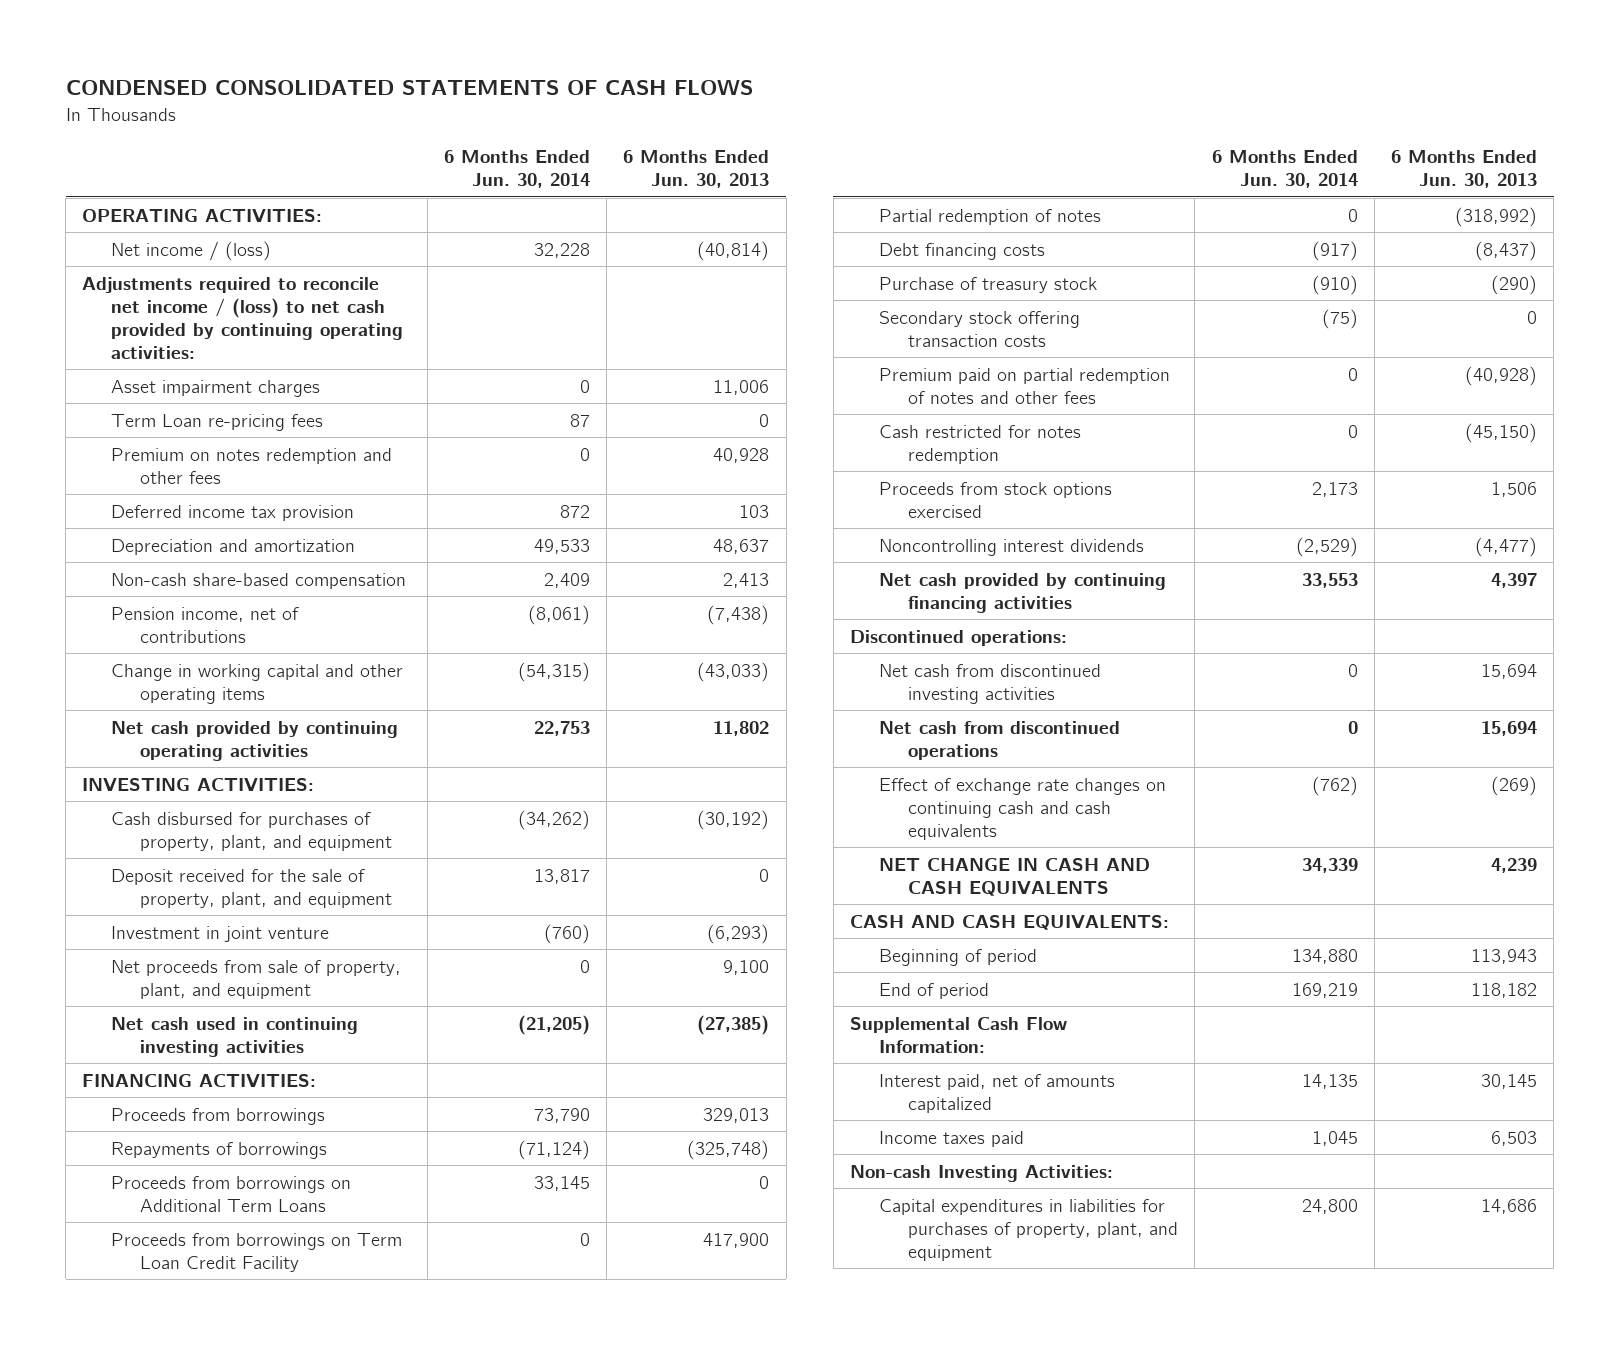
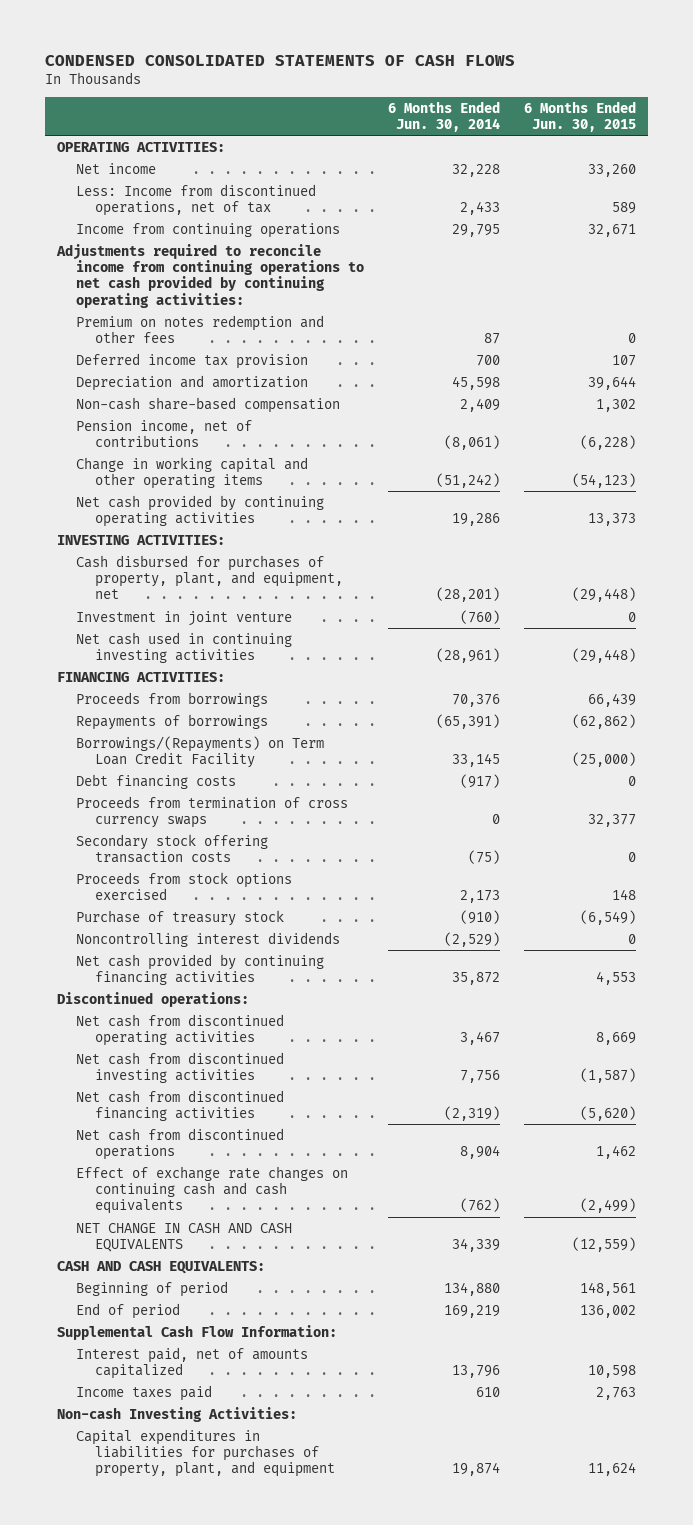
- | 6 Months Ended Jun. 30, 2014 | 6 Months Ended Jun. 30, 2013
+ | 6 Months Ended Jun. 30, 2014 | 6 Months Ended Jun. 30, 2015
- Net income / (loss) | 32,228 | (40,814)
- Adjustments required to reconcile net income / (loss) to net cash provided by continuing operating activities:
- Asset impairment charges | 0 | 11,006
- Term Loan re-pricing fees | 87 | 0
- Premium on notes redemption and other fees | 0 | 40,928
- Deferred income tax provision | 872 | 103
- Depreciation and amortization | 49,533 | 48,637
+ Net income | 32,228 | 33,260
+ Less: Income from discontinued operations, net of tax | 2,433 | 589
+ Income from continuing operations | 29,795 | 32,671
+ Adjustments required to reconcile income from continuing operations to net cash provided by continuing operating activities:
+ Premium on notes redemption and other fees | 87 | 0
+ Deferred income tax provision | 700 | 107
+ Depreciation and amortization | 45,598 | 39,644
- Change in working capital and other operating items | (54,315) | (43,033)
- Net cash provided by continuing operating activities | 22,753 | 11,802
+ Change in working capital and other operating items | (51,242) | (54,123)
+ Net cash provided by continuing operating activities | 19,286 | 13,373
- Cash disbursed for purchases of property, plant, and equipment | (34,262) | (30,192)
- Deposit received for the sale of property, plant, and equipment | 13,817 | 0
+ Cash disbursed for purchases of property, plant, and equipment, net | (28,201) | (29,448)
- Net proceeds from sale of property, plant, and equipment | 0 | 9,100
- Net cash used in continuing investing activities | (21,205) | (27,385)
+ Net cash used in continuing investing activities | (28,961) | (29,448)
- Proceeds from borrowings | 73,790 | 329,013
- Repayments of borrowings | (71,124) | (325,748)
- Proceeds from borrowings on Additional Term Loans | 33,145 | 0
- Proceeds from borrowings on Term Loan Credit Facility | 0 | 417,900
- Partial redemption of notes | 0 | (318,992)
+ Proceeds from borrowings | 70,376 | 66,439
+ Repayments of borrowings | (65,391) | (62,862)
+ Borrowings/(Repayments) on Term Loan Credit Facility | 33,145 | (25,000)
+ Proceeds from termination of cross currency swaps | 0 | 32,377
- Premium paid on partial redemption of notes and other fees | 0 | (40,928)
- Cash restricted for notes redemption | 0 | (45,150)
moved down: Purchase of treasury stock | (910) | (6,549)
- Net cash provided by continuing financing activities | 33,553 | 4,397
+ Net cash provided by continuing financing activities | 35,872 | 4,553
- Net cash from discontinued investing activities | 0 | 15,694
- Net cash from discontinued operations | 0 | 15,694
+ Net cash from discontinued operating activities | 3,467 | 8,669
+ Net cash from discontinued investing activities | 7,756 | (1,587)
+ Net cash from discontinued financing activities | (2,319) | (5,620)
+ Net cash from discontinued operations | 8,904 | 1,462
- Interest paid, net of amounts capitalized | 14,135 | 30,145
- Income taxes paid | 1,045 | 6,503
+ Interest paid, net of amounts capitalized | 13,796 | 10,598
+ Income taxes paid | 610 | 2,763
- Capital expenditures in liabilities for purchases of property, plant, and equipment | 24,800 | 14,686
+ Capital expenditures in liabilities for purchases of property, plant, and equipment | 19,874 | 11,624

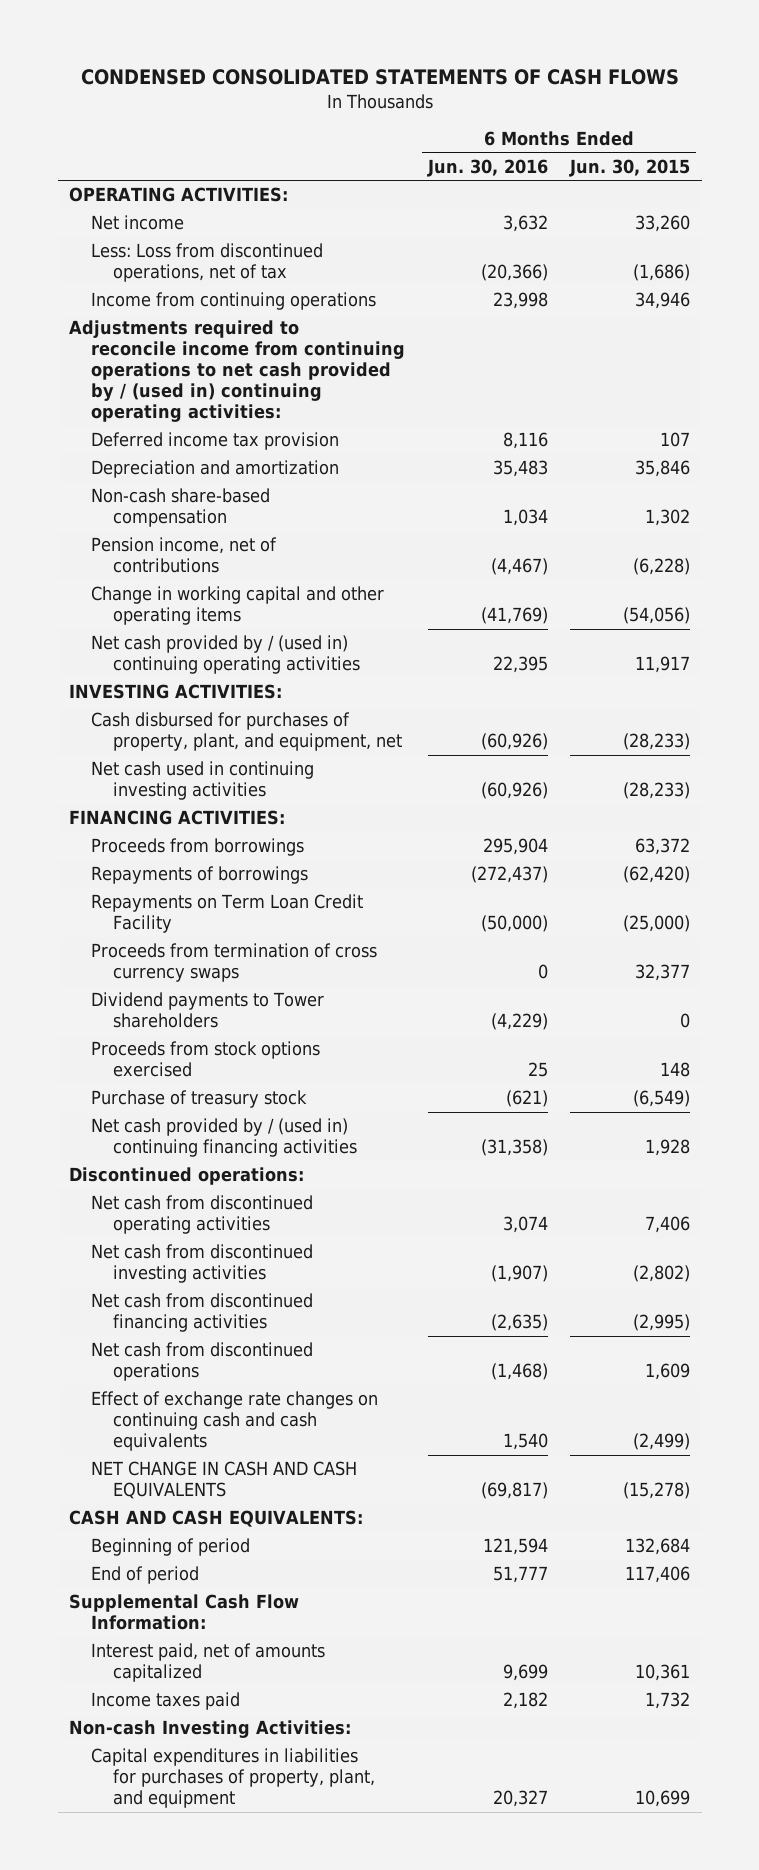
- | 6 Months Ended Jun. 30, 2014 | 6 Months Ended Jun. 30, 2015
+ | 6 Months Ended Jun. 30, 2016 | 6 Months Ended Jun. 30, 2015
- Less: Income from discontinued operations, net of tax | 2,433 | 589
- Income from continuing operations | 29,795 | 32,671
- Adjustments required to reconcile income from continuing operations to net cash provided by continuing operating activities:
- Premium on notes redemption and other fees | 87 | 0
+ Less: Loss from discontinued operations, net of tax | (20,366) | (1,686)
+ Income from continuing operations | 23,998 | 34,946
+ Adjustments required to reconcile income from continuing operations to net cash provided by / (used in) continuing operating activities:
- Depreciation and amortization | 45,598 | 39,644
+ Depreciation and amortization | 35,483 | 35,846
- Change in working capital and other operating items | (51,242) | (54,123)
- Net cash provided by continuing operating activities | 19,286 | 13,373
+ Change in working capital and other operating items | (41,769) | (54,056)
+ Net cash provided by / (used in) continuing operating activities | 22,395 | 11,917
- Cash disbursed for purchases of property, plant, and equipment, net | (28,201) | (29,448)
- Investment in joint venture | (760) | 0
- Net cash used in continuing investing activities | (28,961) | (29,448)
+ Cash disbursed for purchases of property, plant, and equipment, net | (60,926) | (28,233)
+ Net cash used in continuing investing activities | (60,926) | (28,233)
- Proceeds from borrowings | 70,376 | 66,439
- Repayments of borrowings | (65,391) | (62,862)
- Borrowings/(Repayments) on Term Loan Credit Facility | 33,145 | (25,000)
- Debt financing costs | (917) | 0
+ Proceeds from borrowings | 295,904 | 63,372
+ Repayments of borrowings | (272,437) | (62,420)
+ Repayments on Term Loan Credit Facility | (50,000) | (25,000)
- Secondary stock offering transaction costs | (75) | 0
+ Dividend payments to Tower shareholders | (4,229) | 0
- Noncontrolling interest dividends | (2,529) | 0
- Net cash provided by continuing financing activities | 35,872 | 4,553
+ Net cash provided by / (used in) continuing financing activities | (31,358) | 1,928
- Net cash from discontinued operating activities | 3,467 | 8,669
- Net cash from discontinued investing activities | 7,756 | (1,587)
- Net cash from discontinued financing activities | (2,319) | (5,620)
- Net cash from discontinued operations | 8,904 | 1,462
+ Net cash from discontinued operating activities | 3,074 | 7,406
+ Net cash from discontinued investing activities | (1,907) | (2,802)
+ Net cash from discontinued financing activities | (2,635) | (2,995)
+ Net cash from discontinued operations | (1,468) | 1,609
- NET CHANGE IN CASH AND CASH EQUIVALENTS | 34,339 | (12,559)
+ NET CHANGE IN CASH AND CASH EQUIVALENTS | (69,817) | (15,278)
- Beginning of period | 134,880 | 148,561
- End of period | 169,219 | 136,002
+ Beginning of period | 121,594 | 132,684
+ End of period | 51,777 | 117,406
- Interest paid, net of amounts capitalized | 13,796 | 10,598
- Income taxes paid | 610 | 2,763
+ Interest paid, net of amounts capitalized | 9,699 | 10,361
+ Income taxes paid | 2,182 | 1,732
- Capital expenditures in liabilities for purchases of property, plant, and equipment | 19,874 | 11,624
+ Capital expenditures in liabilities for purchases of property, plant, and equipment | 20,327 | 10,699

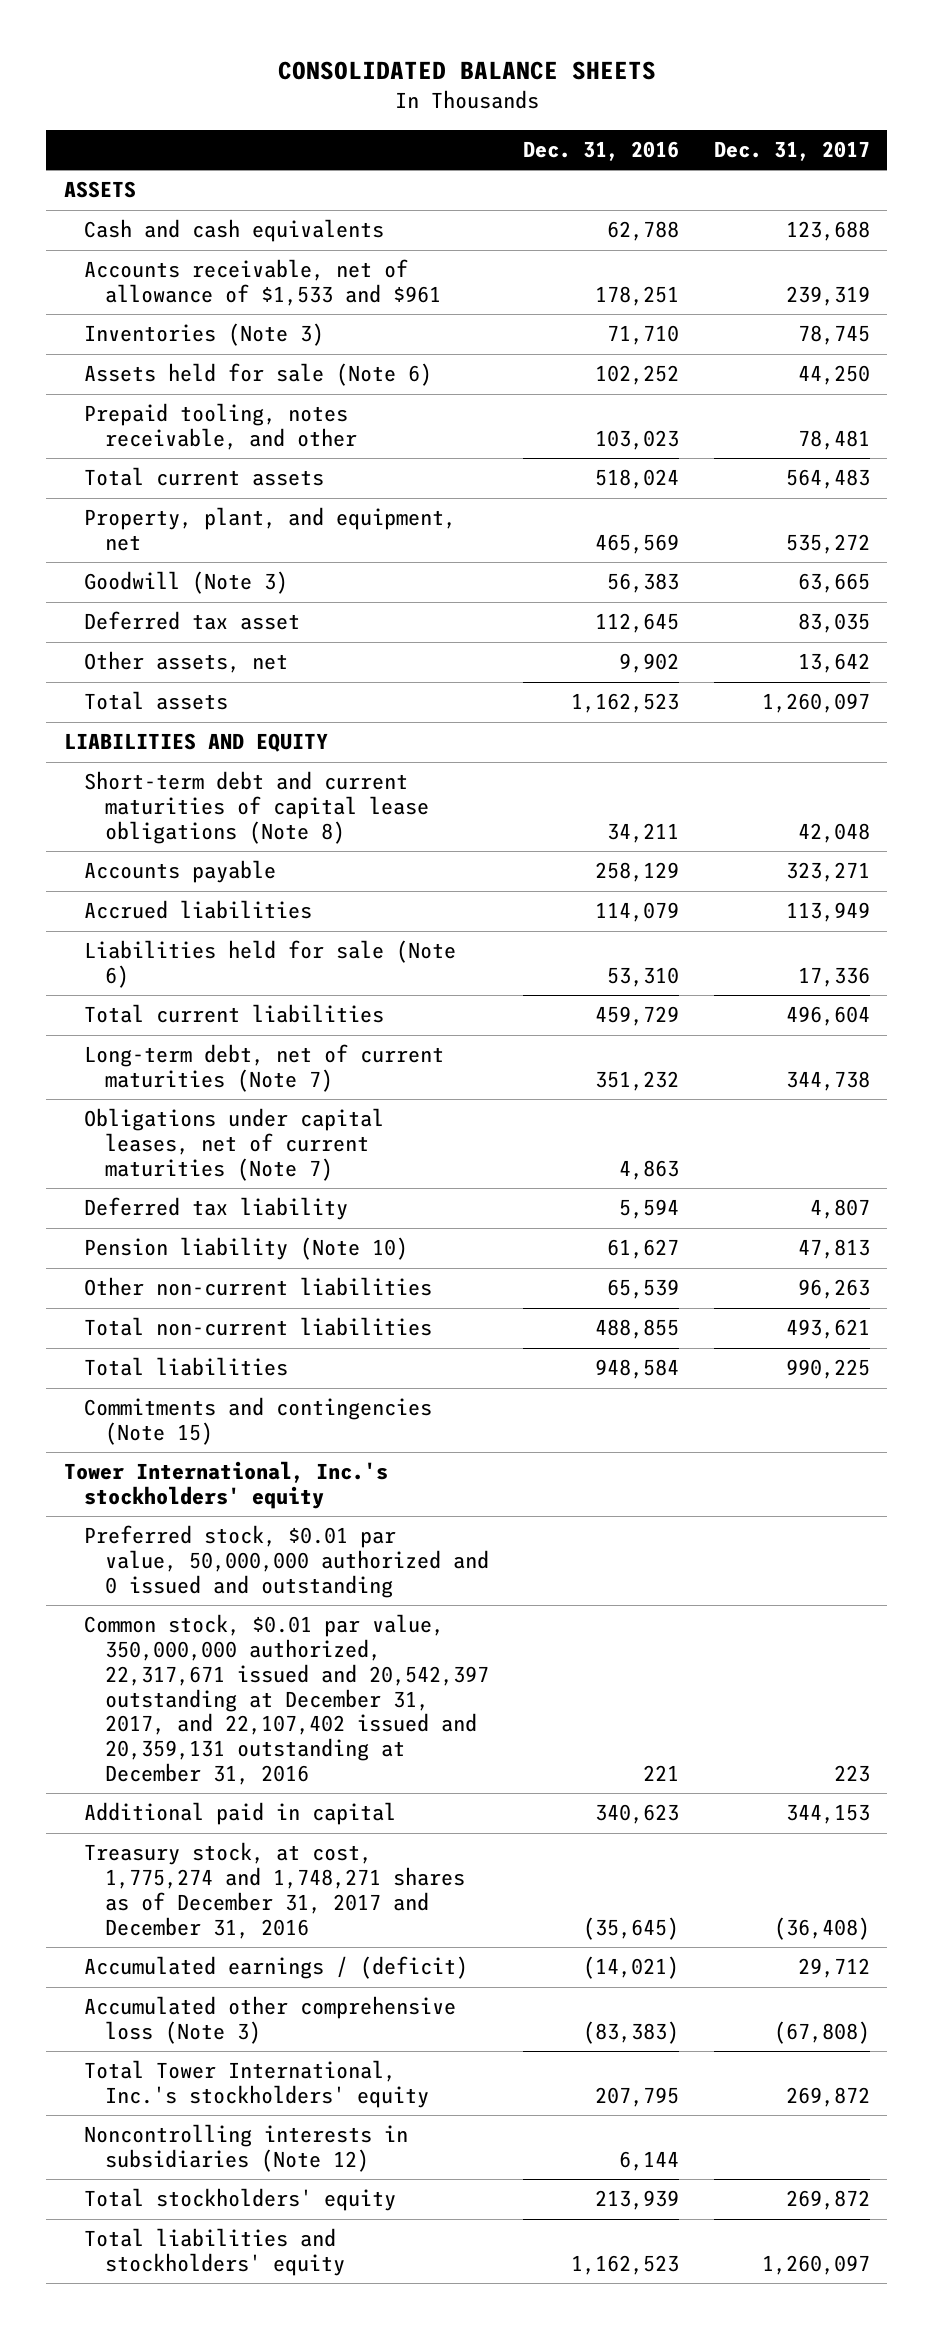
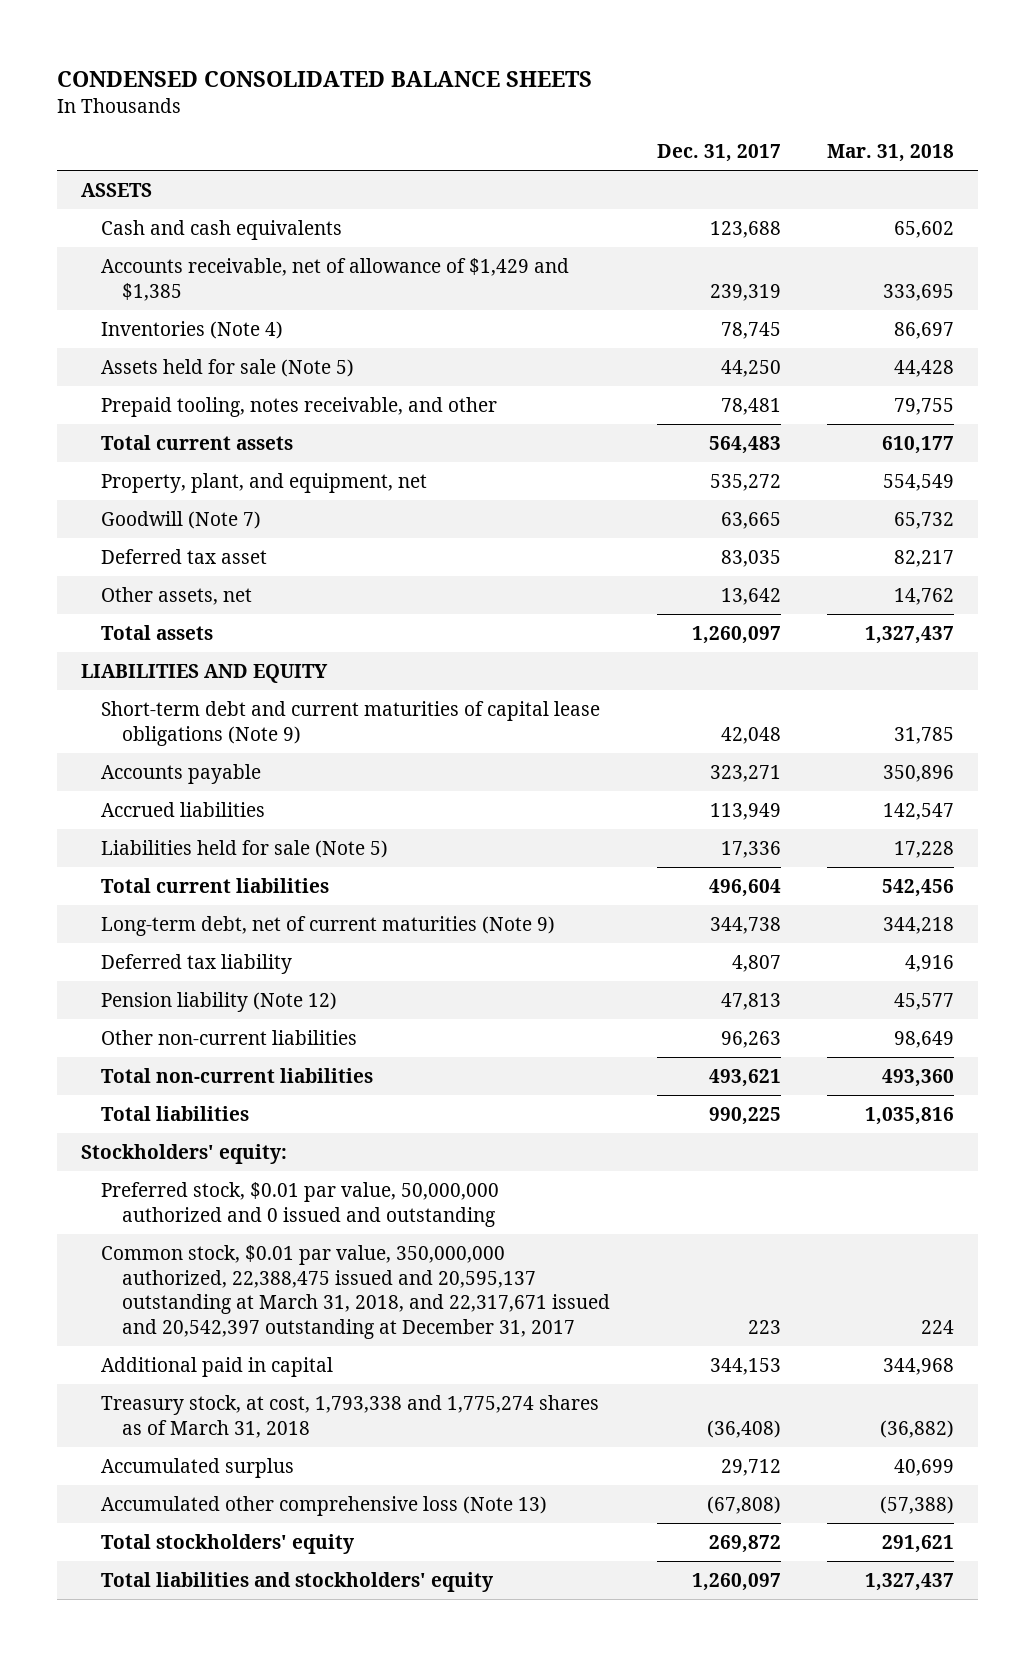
- CONSOLIDATED BALANCE SHEETS
+ CONDENSED CONSOLIDATED BALANCE SHEETS
- | Dec. 31, 2016 | Dec. 31, 2017
+ | Dec. 31, 2017 | Mar. 31, 2018
- Accounts receivable, net of allowance of $1,533 and $961 | 178,251 | 239,319
- Inventories (Note 3) | 71,710 | 78,745
- Assets held for sale (Note 6) | 102,252 | 44,250
+ Accounts receivable, net of allowance of $1,429 and $1,385 | 239,319 | 333,695
+ Inventories (Note 4) | 78,745 | 86,697
+ Assets held for sale (Note 5) | 44,250 | 44,428
- Goodwill (Note 3) | 56,383 | 63,665
+ Goodwill (Note 7) | 63,665 | 65,732
- Short-term debt and current maturities of capital lease obligations (Note 8) | 34,211 | 42,048
+ Short-term debt and current maturities of capital lease obligations (Note 9) | 42,048 | 31,785
- Liabilities held for sale (Note 6) | 53,310 | 17,336
+ Liabilities held for sale (Note 5) | 17,336 | 17,228
- Long-term debt, net of current maturities (Note 7) | 351,232 | 344,738
- Obligations under capital leases, net of current maturities (Note 7) | 4,863 |
+ Long-term debt, net of current maturities (Note 9) | 344,738 | 344,218
- Pension liability (Note 10) | 61,627 | 47,813
+ Pension liability (Note 12) | 47,813 | 45,577
- Commitments and contingencies (Note 15)
- Tower International, Inc.'s stockholders' equity
+ Stockholders' equity:
- Common stock, $0.01 par value, 350,000,000 authorized, 22,317,671 issued and 20,542,397 outstanding at December 31, 2017, and 22,107,402 issued and 20,359,131 outstanding at December 31, 2016 | 221 | 223
+ Common stock, $0.01 par value, 350,000,000 authorized, 22,388,475 issued and 20,595,137 outstanding at March 31, 2018, and 22,317,671 issued and 20,542,397 outstanding at December 31, 2017 | 223 | 224
- Treasury stock, at cost, 1,775,274 and 1,748,271 shares as of December 31, 2017 and December 31, 2016 | (35,645) | (36,408)
- Accumulated earnings / (deficit) | (14,021) | 29,712
- Accumulated other comprehensive loss (Note 3) | (83,383) | (67,808)
- Total Tower International, Inc.'s stockholders' equity | 207,795 | 269,872
- Noncontrolling interests in subsidiaries (Note 12) | 6,144 |
+ Treasury stock, at cost, 1,793,338 and 1,775,274 shares as of March 31, 2018 | (36,408) | (36,882)
+ Accumulated surplus | 29,712 | 40,699
+ Accumulated other comprehensive loss (Note 13) | (67,808) | (57,388)

